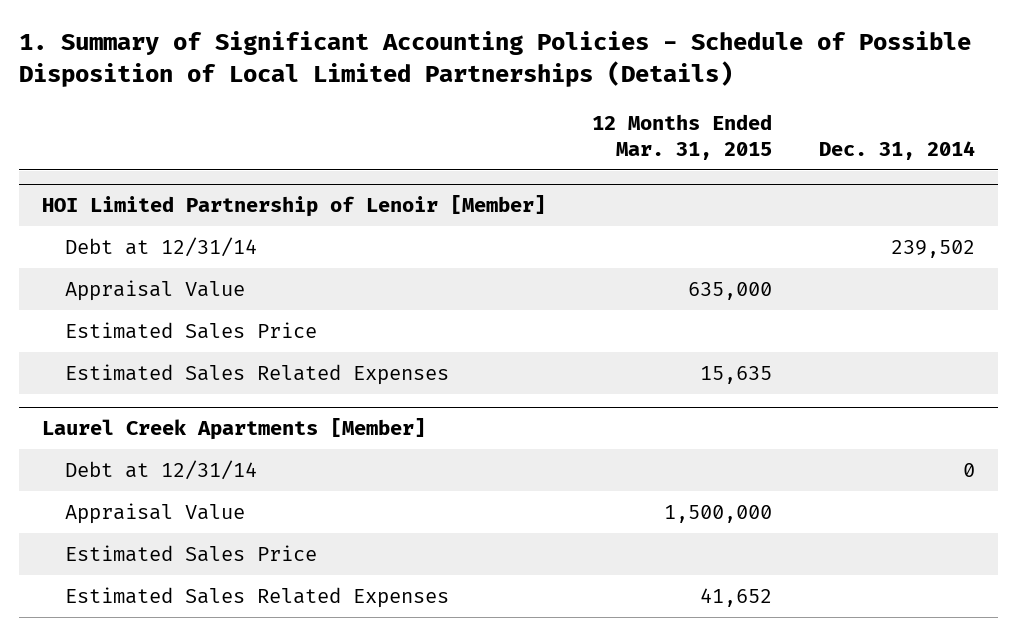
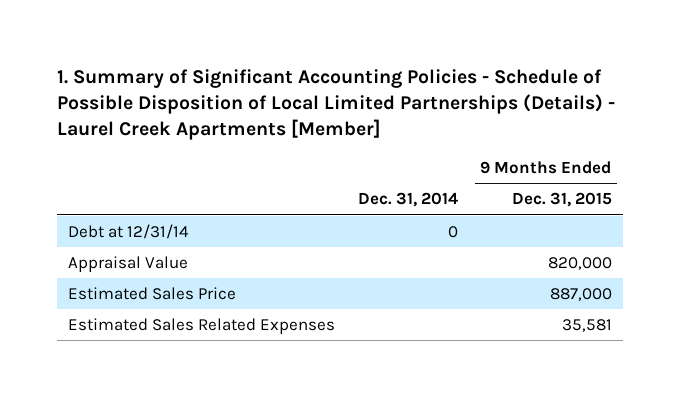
- 1. Summary of Significant Accounting Policies - Schedule of Possible Disposition of Local Limited Partnerships (Details)
+ 1. Summary of Significant Accounting Policies - Schedule of Possible Disposition of Local Limited Partnerships (Details) - Laurel Creek Apartments [Member]
- | 12 Months Ended Mar. 31, 2015 | Dec. 31, 2014
+ | Dec. 31, 2014 | 9 Months Ended Dec. 31, 2015
- HOI Limited Partnership of Lenoir [Member]
- Debt at 12/31/14 | | 239,502
- Appraisal Value | 635,000 |
- Estimated Sales Price
- Estimated Sales Related Expenses | 15,635 |
- Laurel Creek Apartments [Member]
- Debt at 12/31/14 | | 0
- Appraisal Value | 1,500,000 |
- Estimated Sales Price
- Estimated Sales Related Expenses | 41,652 |
+ Debt at 12/31/14 | 0 |
+ Appraisal Value | | 820,000
+ Estimated Sales Price | | 887,000
+ Estimated Sales Related Expenses | | 35,581

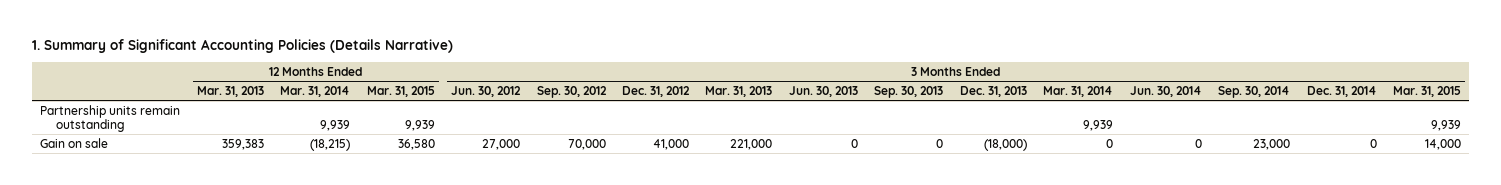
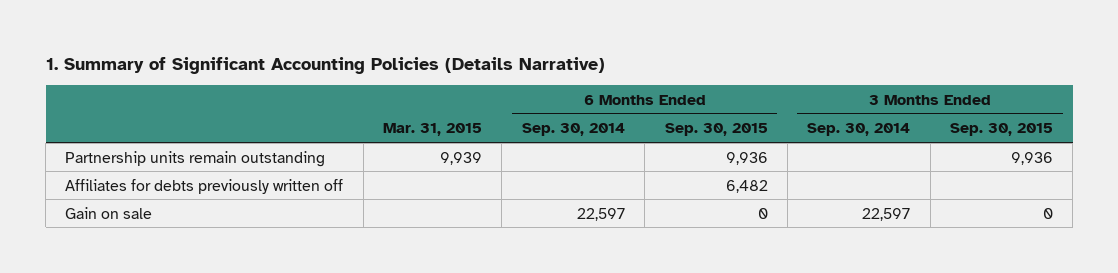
- | 12 Months Ended Mar. 31, 2013 | 12 Months Ended Mar. 31, 2014 | 12 Months Ended Mar. 31, 2015 | 3 Months Ended Jun. 30, 2012 | 3 Months Ended Sep. 30, 2012 | 3 Months Ended Dec. 31, 2012 | 3 Months Ended Mar. 31, 2013 | 3 Months Ended Jun. 30, 2013 | 3 Months Ended Sep. 30, 2013 | 3 Months Ended Dec. 31, 2013 | 3 Months Ended Mar. 31, 2014 | 3 Months Ended Jun. 30, 2014 | 3 Months Ended Sep. 30, 2014 | 3 Months Ended Dec. 31, 2014 | 3 Months Ended Mar. 31, 2015
+ | Mar. 31, 2015 | 6 Months Ended Sep. 30, 2014 | 6 Months Ended Sep. 30, 2015 | 3 Months Ended Sep. 30, 2014 | 3 Months Ended Sep. 30, 2015
- Gain on sale | 359,383 | (18,215) | 36,580 | 27,000 | 70,000 | 41,000 | 221,000 | 0 | 0 | (18,000) | 0 | 0 | 23,000 | 0 | 14,000
+ Affiliates for debts previously written off | | | 6,482 | |
+ Gain on sale | | 22,597 | 0 | 22,597 | 0

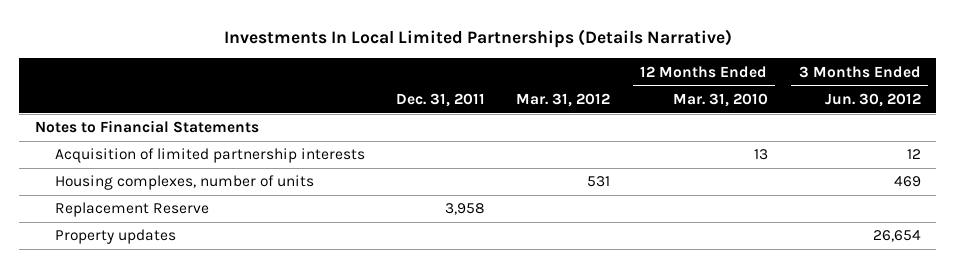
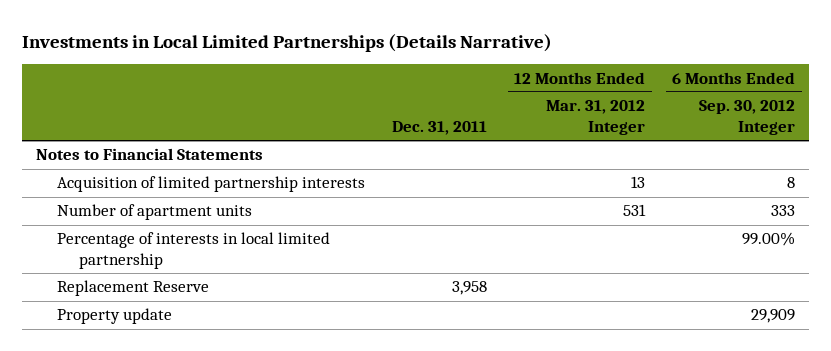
- Investments In Local Limited Partnerships (Details Narrative)
+ Investments in Local Limited Partnerships (Details Narrative)
- | Dec. 31, 2011 | Mar. 31, 2012 | 12 Months Ended Mar. 31, 2010 | 3 Months Ended Jun. 30, 2012
+ | Dec. 31, 2011 | 12 Months Ended Mar. 31, 2012 Integer | 6 Months Ended Sep. 30, 2012 Integer
- Housing complexes, number of units | | 531 | | 469
+ Number of apartment units | | 531 | 333
+ Percentage of interests in local limited partnership | | | 99.00%
- Property updates | | | | 26,654
+ Property update | | | 29,909

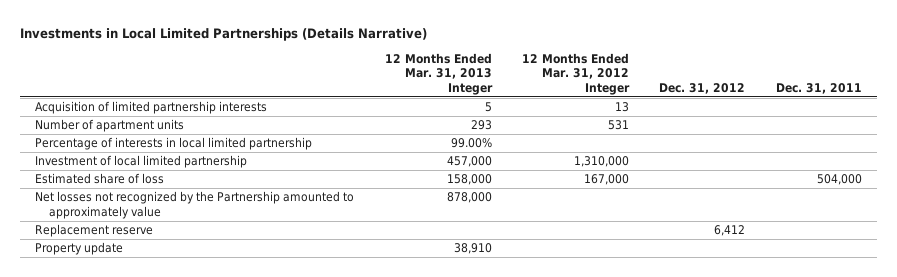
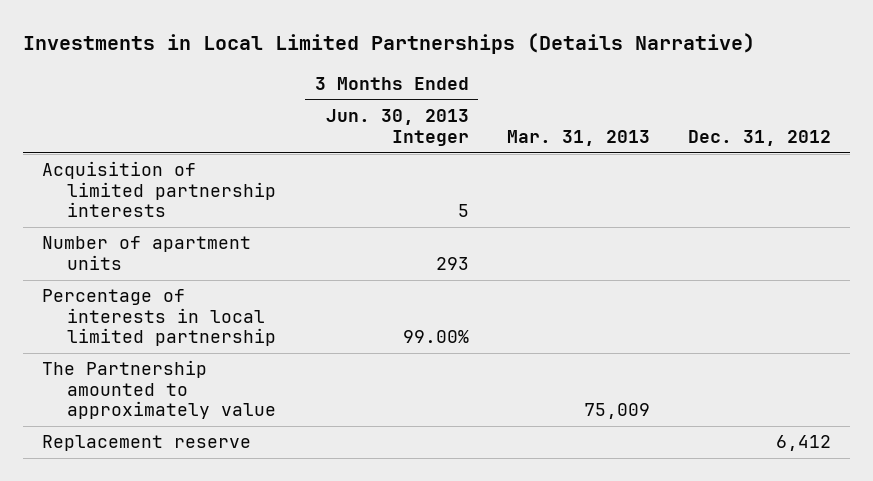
- | 12 Months Ended Mar. 31, 2013 Integer | 12 Months Ended Mar. 31, 2012 Integer | Dec. 31, 2012 | Dec. 31, 2011
+ | 3 Months Ended Jun. 30, 2013 Integer | Mar. 31, 2013 | Dec. 31, 2012
- Investment of local limited partnership | 457,000 | 1,310,000 | |
- Estimated share of loss | 158,000 | 167,000 | | 504,000
- Net losses not recognized by the Partnership amounted to approximately value | 878,000 | | |
+ The Partnership amounted to approximately value | | 75,009 |
- Property update | 38,910 | | |

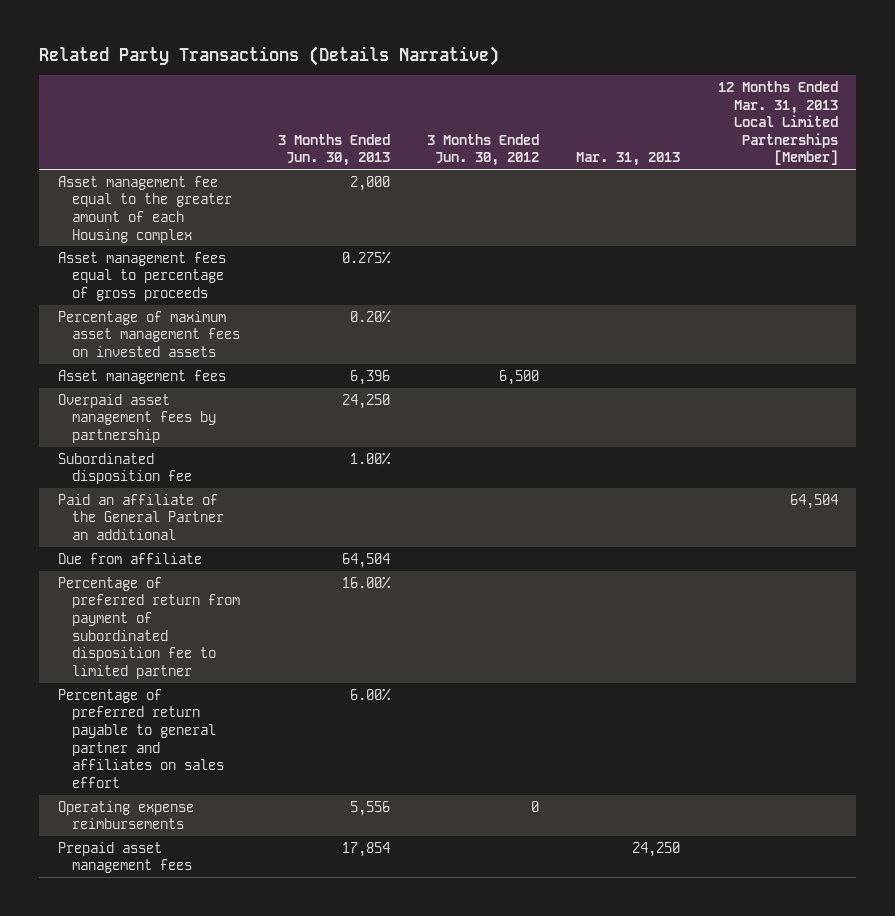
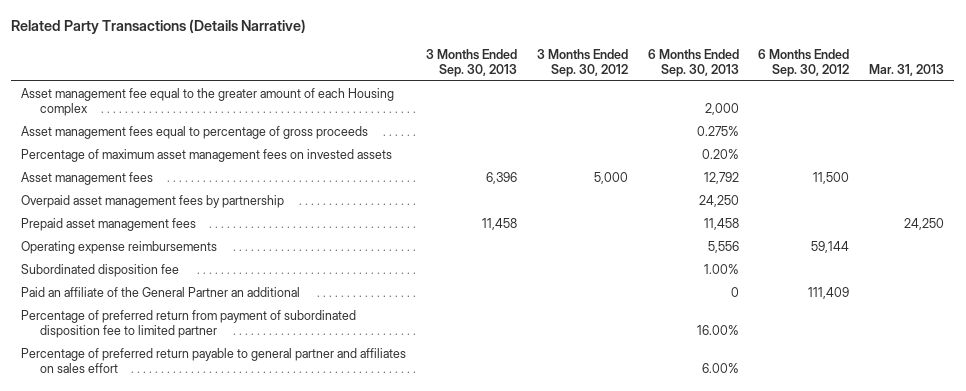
- | 3 Months Ended Jun. 30, 2013 | 3 Months Ended Jun. 30, 2012 | Mar. 31, 2013 | 12 Months Ended Mar. 31, 2013 Local Limited Partnerships [Member]
+ | 3 Months Ended Sep. 30, 2013 | 3 Months Ended Sep. 30, 2012 | 6 Months Ended Sep. 30, 2013 | 6 Months Ended Sep. 30, 2012 | Mar. 31, 2013
moved up: Prepaid asset management fees | 11,458 | | 11,458 | | 24,250
moved up: Operating expense reimbursements | | | 5,556 | 59,144 |
- Due from affiliate | 64,504 | | |

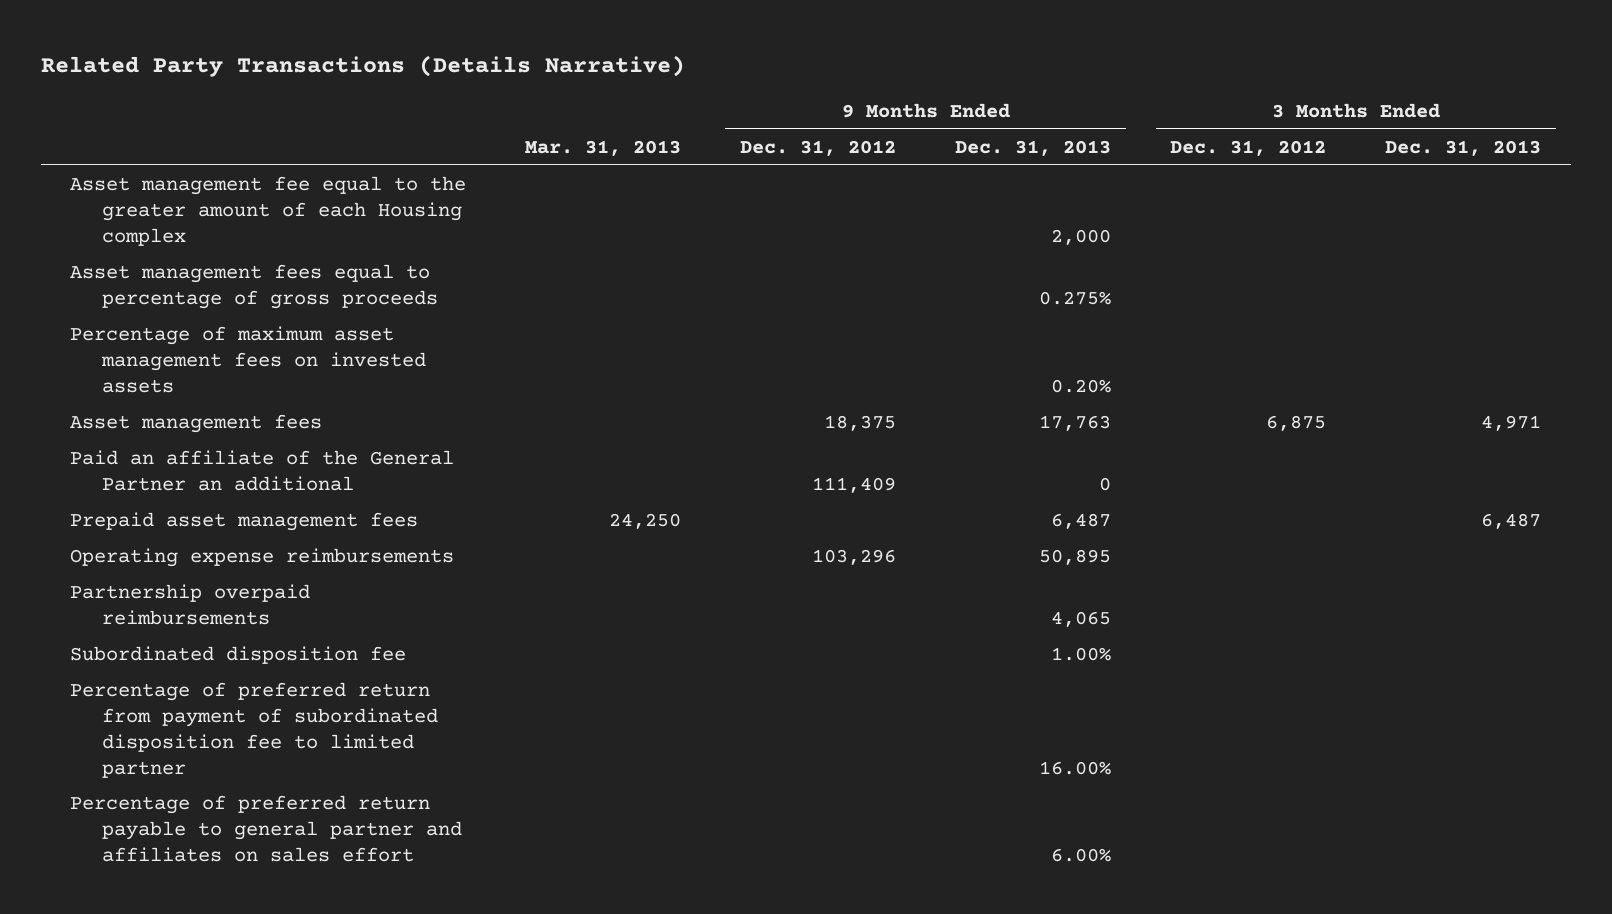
- | 3 Months Ended Sep. 30, 2013 | 3 Months Ended Sep. 30, 2012 | 6 Months Ended Sep. 30, 2013 | 6 Months Ended Sep. 30, 2012 | Mar. 31, 2013
+ | Mar. 31, 2013 | 9 Months Ended Dec. 31, 2012 | 9 Months Ended Dec. 31, 2013 | 3 Months Ended Dec. 31, 2012 | 3 Months Ended Dec. 31, 2013
- Overpaid asset management fees by partnership | | | 24,250 | |
moved up: Paid an affiliate of the General Partner an additional | | 111,409 | 0 | |
+ Partnership overpaid reimbursements | | | 4,065 | |

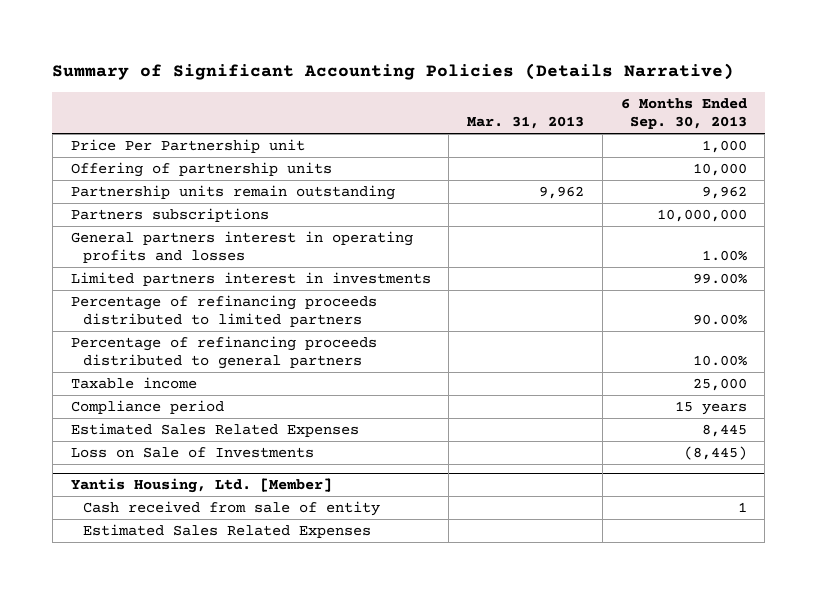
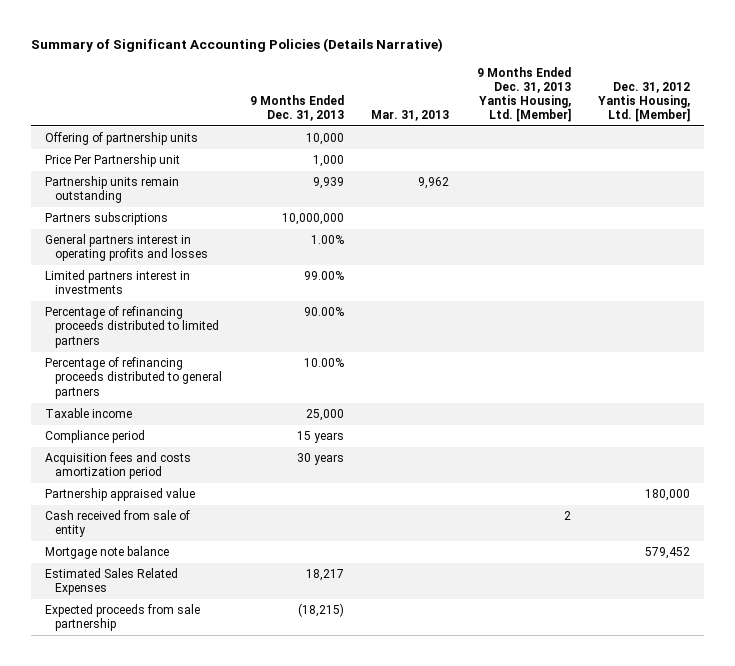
- | Mar. 31, 2013 | 6 Months Ended Sep. 30, 2013
+ | 9 Months Ended Dec. 31, 2013 | Mar. 31, 2013 | 9 Months Ended Dec. 31, 2013 Yantis Housing, Ltd. [Member] | Dec. 31, 2012 Yantis Housing, Ltd. [Member]
moved down: Price Per Partnership unit | 1,000 | | |
+ Acquisition fees and costs amortization period | 30 years | | |
+ Partnership appraised value | | | | 180,000
+ Cash received from sale of entity | | | 2 |
+ Mortgage note balance | | | | 579,452
- Loss on Sale of Investments | | (8,445)
- Yantis Housing, Ltd. [Member]
- Cash received from sale of entity | | 1
- Estimated Sales Related Expenses
+ Expected proceeds from sale partnership | (18,215) | | |

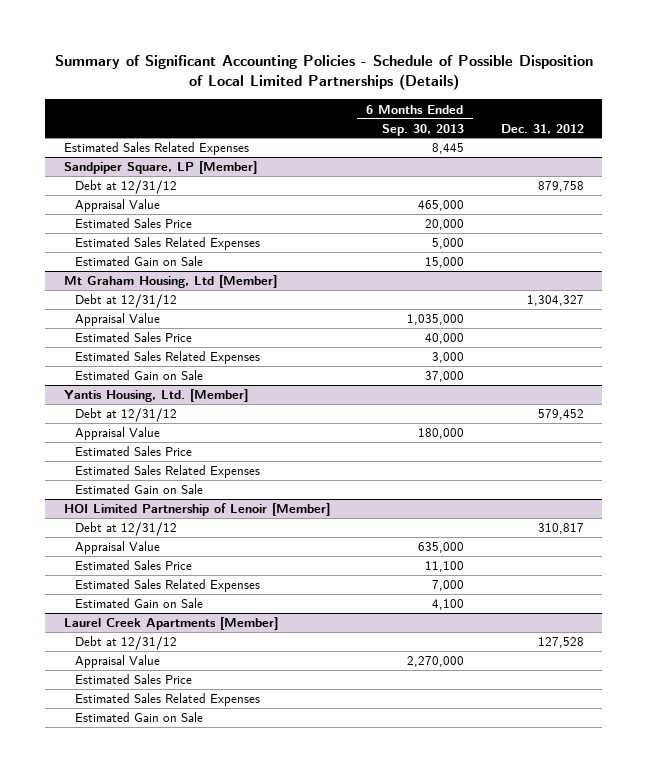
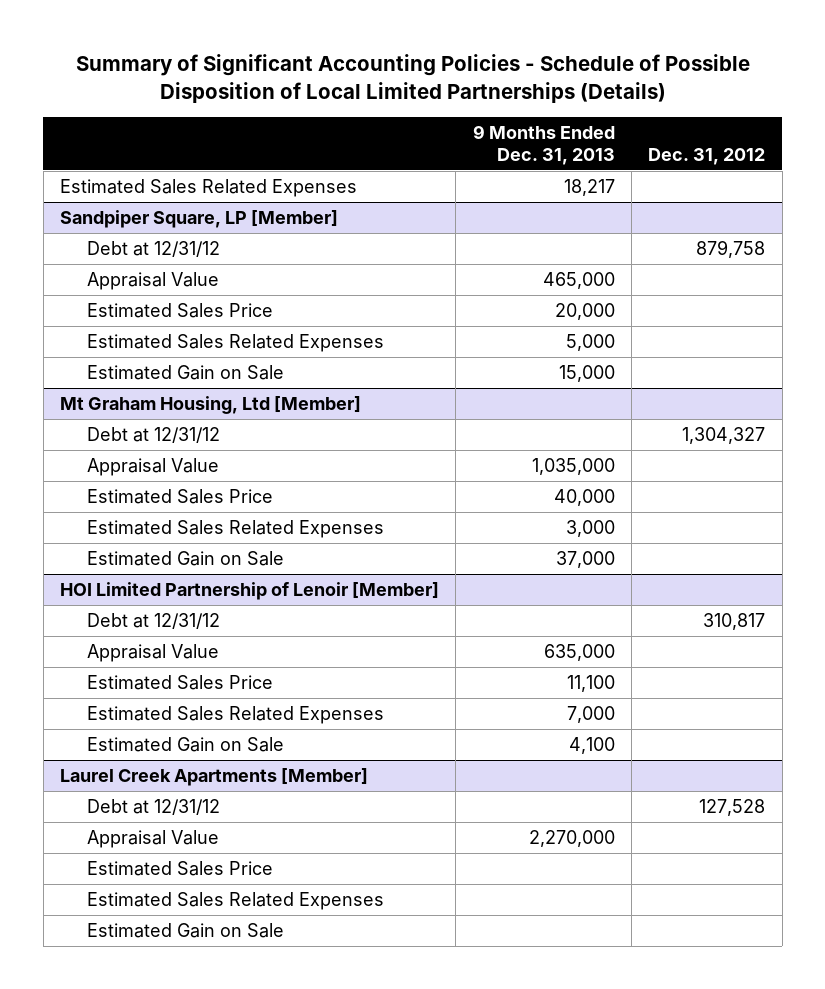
- | 6 Months Ended Sep. 30, 2013 | Dec. 31, 2012
+ | 9 Months Ended Dec. 31, 2013 | Dec. 31, 2012
- Yantis Housing, Ltd. [Member]
- Debt at 12/31/12 | | 579,452
- Appraisal Value | 180,000 |
- Estimated Sales Price
- Estimated Sales Related Expenses
- Estimated Gain on Sale

